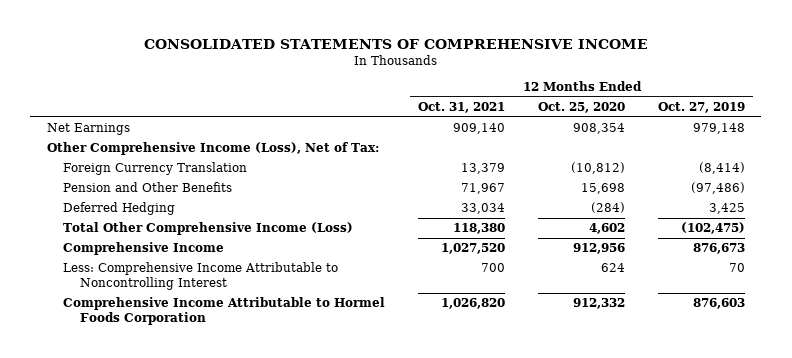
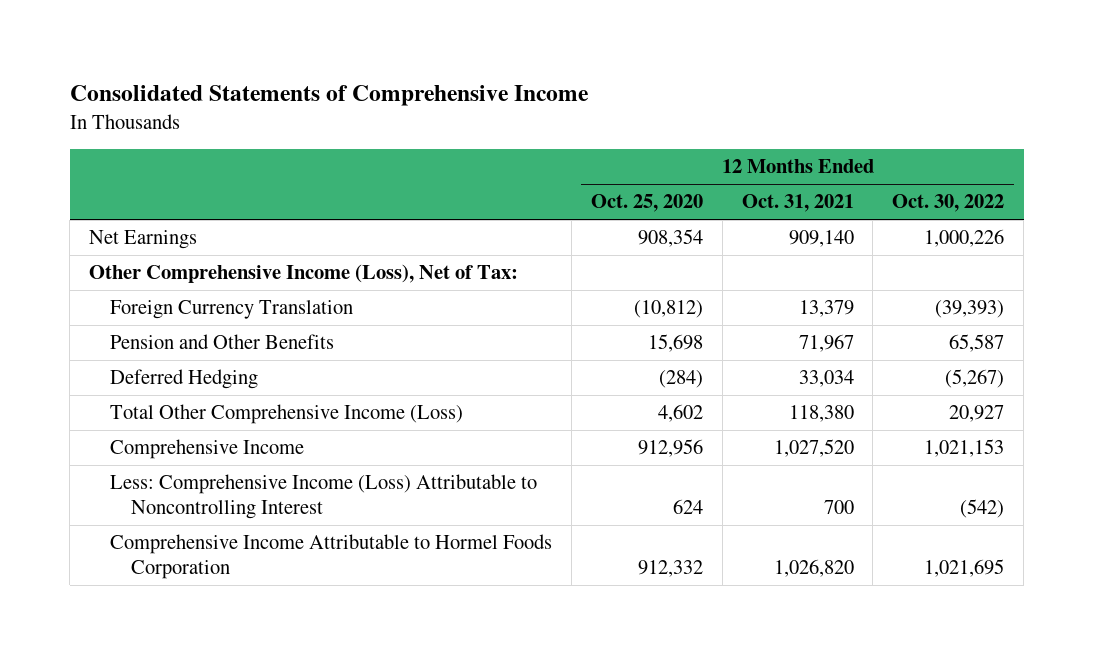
- CONSOLIDATED STATEMENTS OF COMPREHENSIVE INCOME
+ Consolidated Statements of Comprehensive Income
- | 12 Months Ended Oct. 31, 2021 | 12 Months Ended Oct. 25, 2020 | 12 Months Ended Oct. 27, 2019
+ | 12 Months Ended Oct. 25, 2020 | 12 Months Ended Oct. 31, 2021 | 12 Months Ended Oct. 30, 2022
- Less: Comprehensive Income Attributable to Noncontrolling Interest | 700 | 624 | 70
+ Less: Comprehensive Income (Loss) Attributable to Noncontrolling Interest | 624 | 700 | (542)

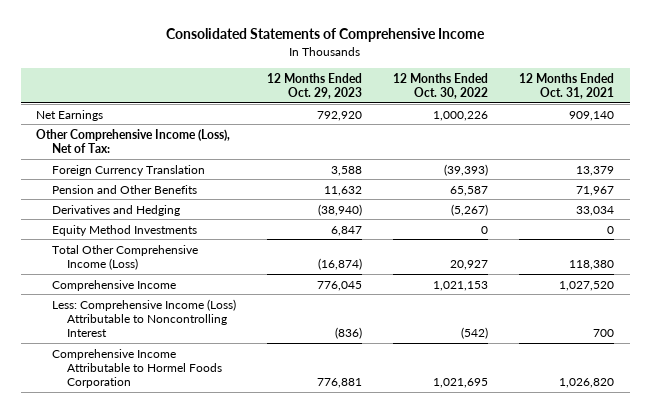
- | 12 Months Ended Oct. 25, 2020 | 12 Months Ended Oct. 31, 2021 | 12 Months Ended Oct. 30, 2022
+ | 12 Months Ended Oct. 29, 2023 | 12 Months Ended Oct. 30, 2022 | 12 Months Ended Oct. 31, 2021
- Deferred Hedging | (284) | 33,034 | (5,267)
+ Derivatives and Hedging | (38,940) | (5,267) | 33,034
+ Equity Method Investments | 6,847 | 0 | 0

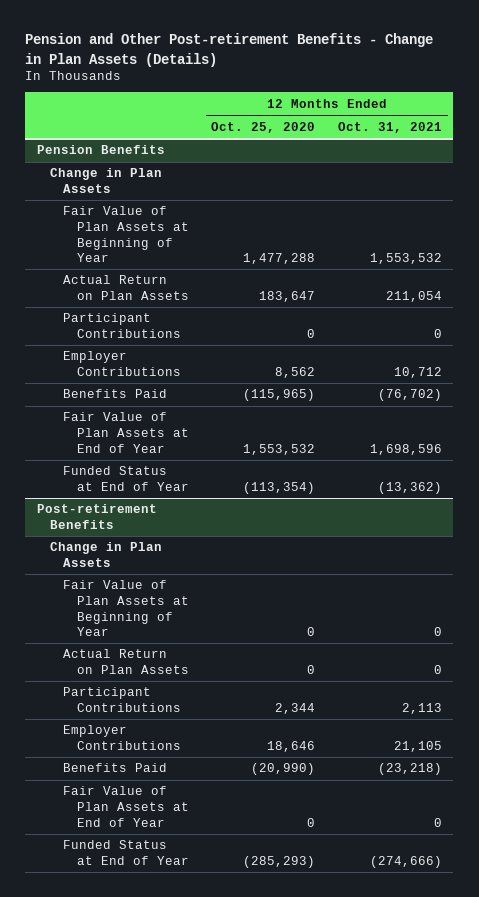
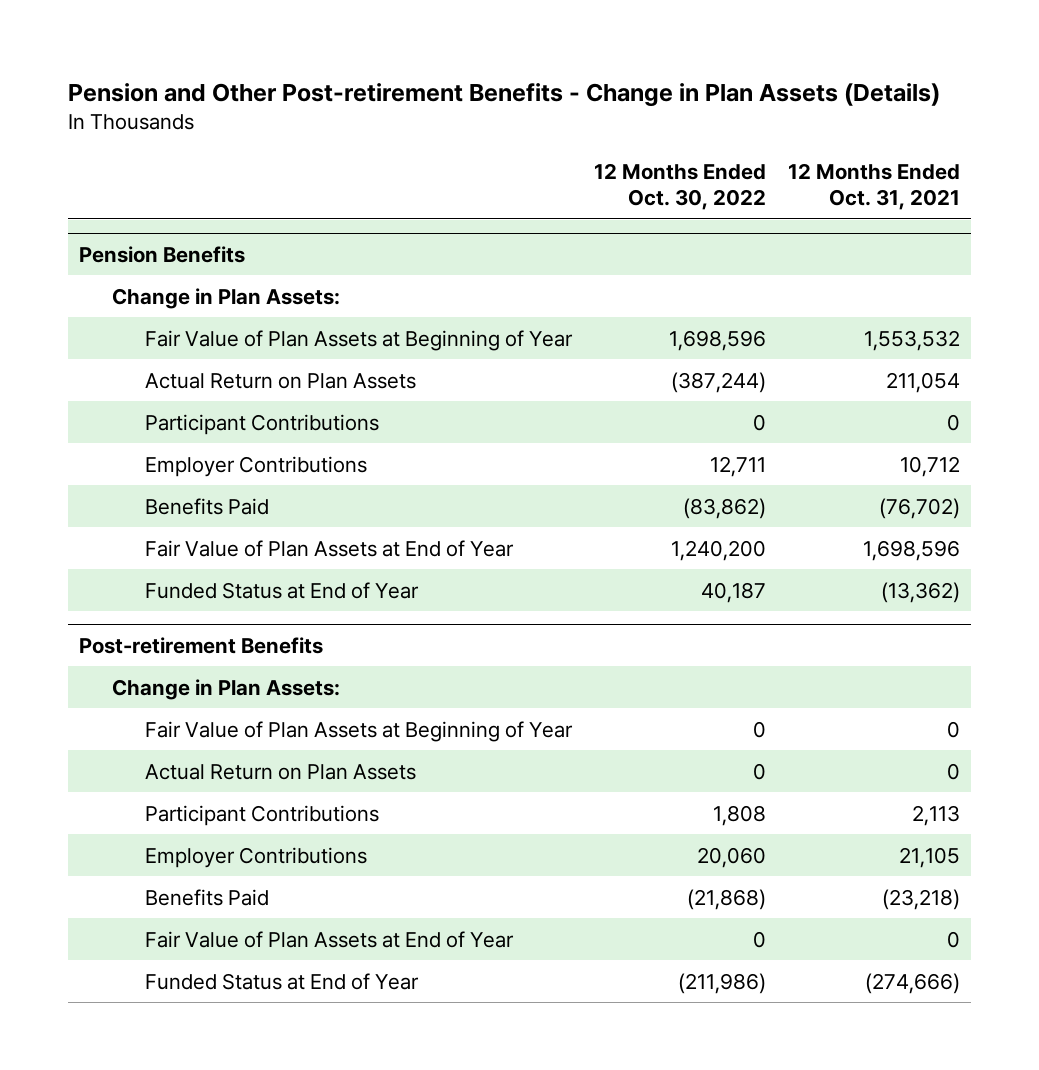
- | 12 Months Ended Oct. 25, 2020 | 12 Months Ended Oct. 31, 2021
+ | 12 Months Ended Oct. 30, 2022 | 12 Months Ended Oct. 31, 2021
@ Pension Benefits
- Change in Plan Assets
+ Change in Plan Assets:
@ Post-retirement Benefits
- Change in Plan Assets
+ Change in Plan Assets:

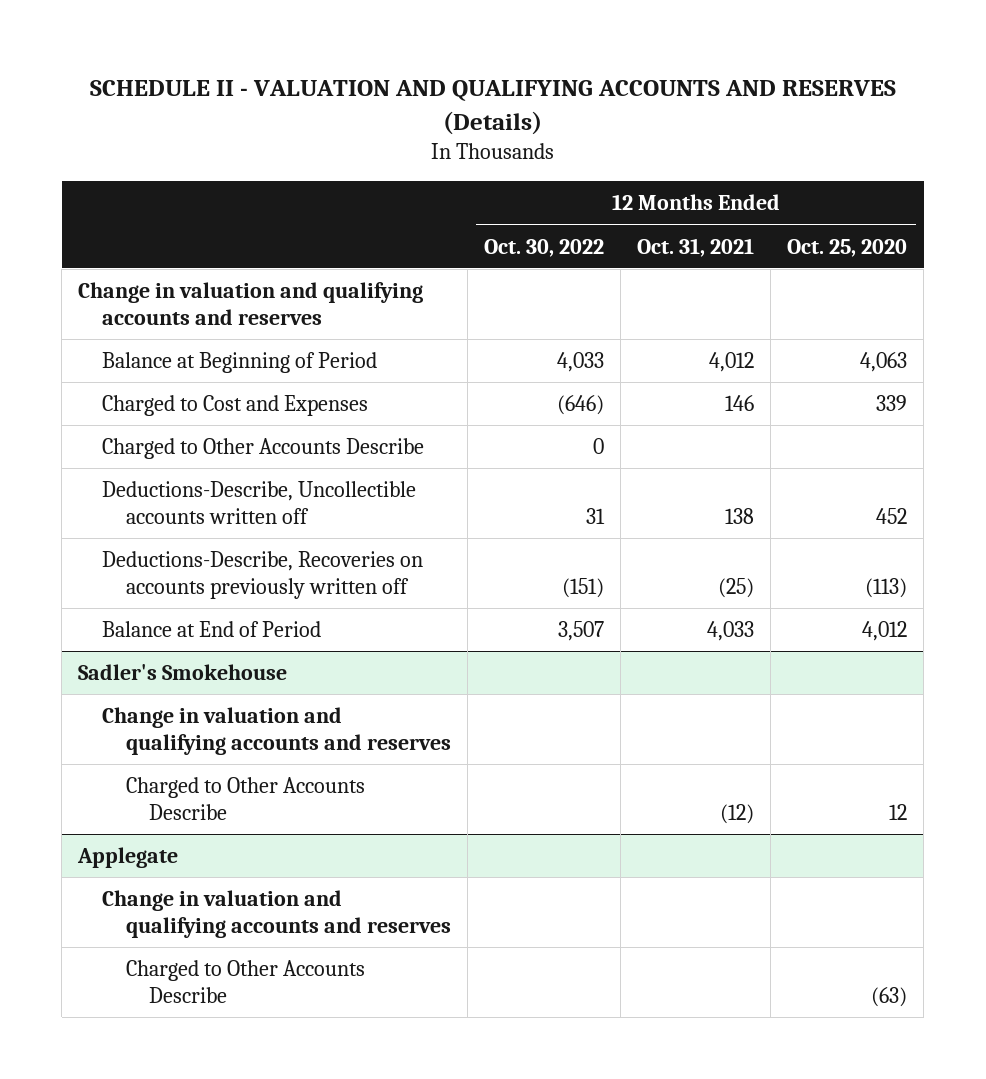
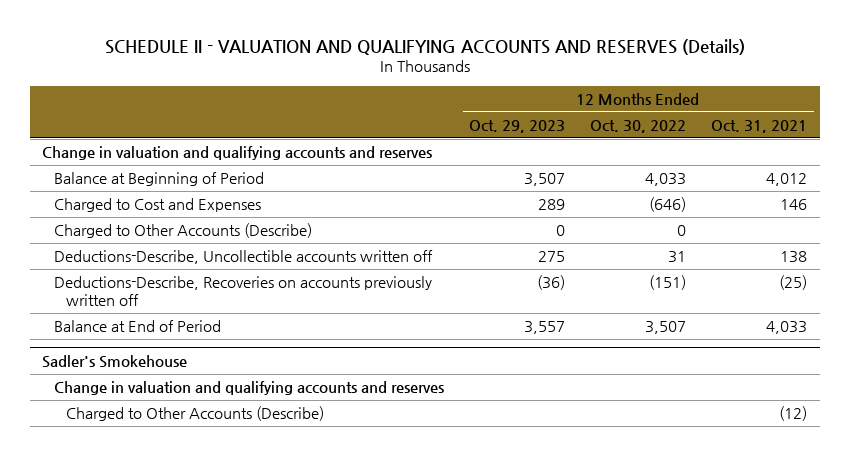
- | 12 Months Ended Oct. 30, 2022 | 12 Months Ended Oct. 31, 2021 | 12 Months Ended Oct. 25, 2020
+ | 12 Months Ended Oct. 29, 2023 | 12 Months Ended Oct. 30, 2022 | 12 Months Ended Oct. 31, 2021
- Charged to Other Accounts Describe | 0 | |
+ Charged to Other Accounts (Describe) | 0 | 0 |
@ Sadler's Smokehouse
- Charged to Other Accounts Describe | | (12) | 12
- Applegate
- Change in valuation and qualifying accounts and reserves
- Charged to Other Accounts Describe | | | (63)
@ Sadler's Smokehouse
+ Charged to Other Accounts (Describe) | | | (12)

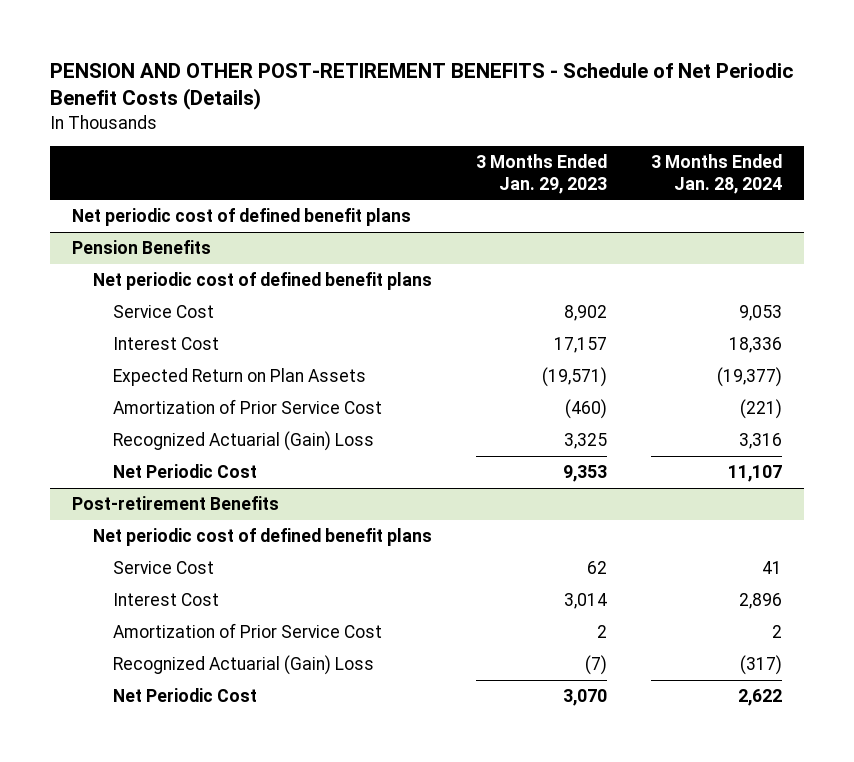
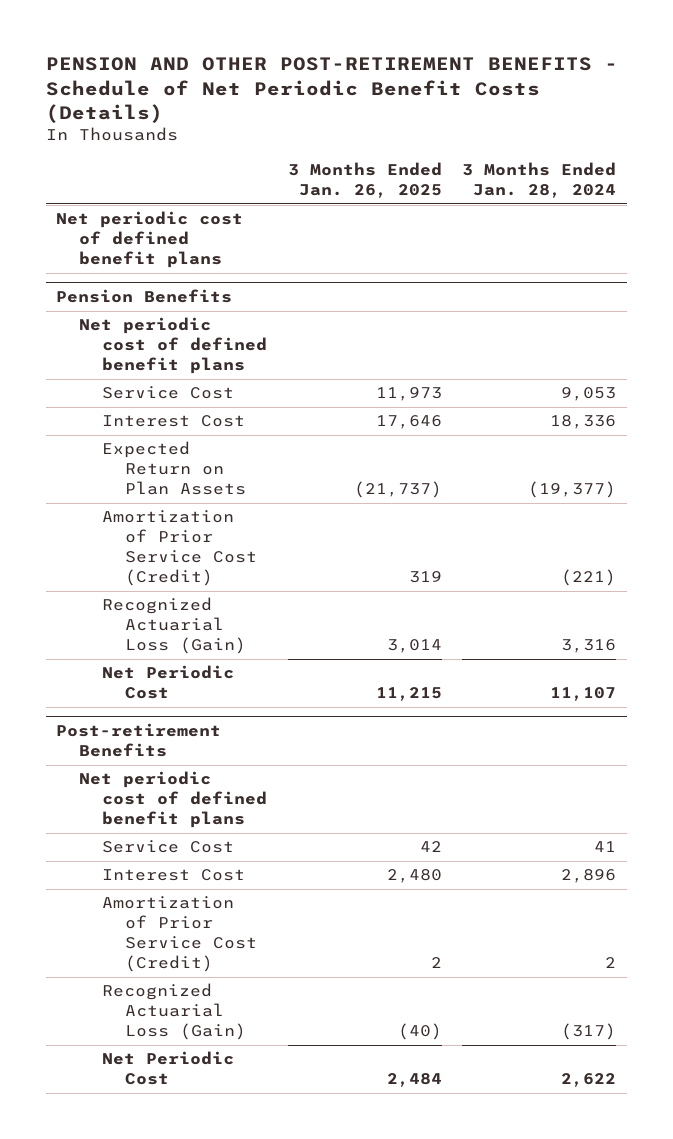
- | 3 Months Ended Jan. 29, 2023 | 3 Months Ended Jan. 28, 2024
+ | 3 Months Ended Jan. 26, 2025 | 3 Months Ended Jan. 28, 2024
@ Pension Benefits
- Amortization of Prior Service Cost | (460) | (221)
- Recognized Actuarial (Gain) Loss | 3,325 | 3,316
+ Amortization of Prior Service Cost (Credit) | 319 | (221)
+ Recognized Actuarial Loss (Gain) | 3,014 | 3,316
@ Post-retirement Benefits
- Amortization of Prior Service Cost | 2 | 2
- Recognized Actuarial (Gain) Loss | (7) | (317)
+ Amortization of Prior Service Cost (Credit) | 2 | 2
+ Recognized Actuarial Loss (Gain) | (40) | (317)

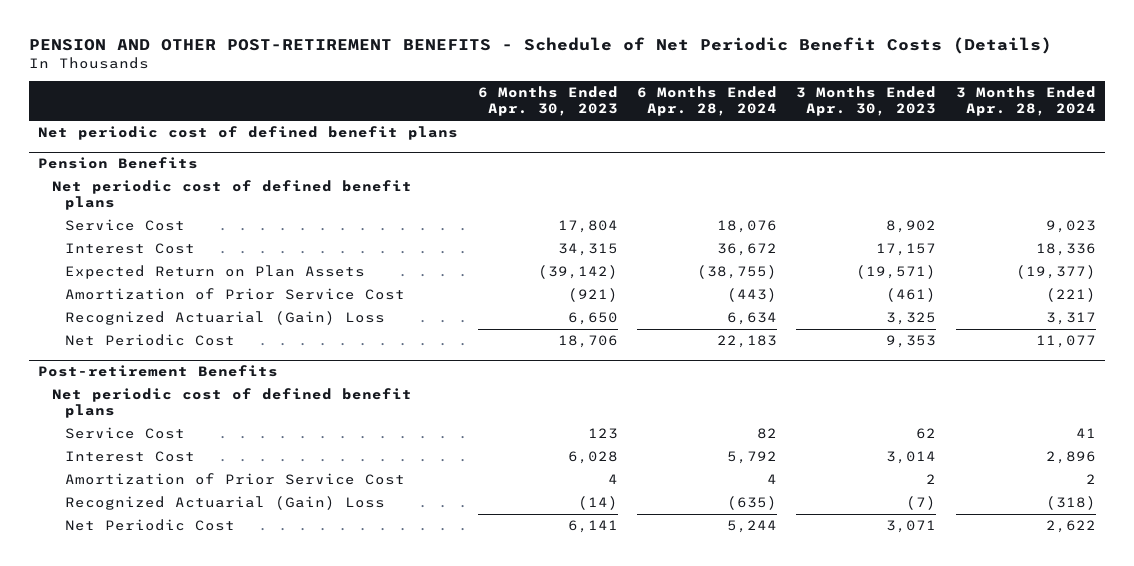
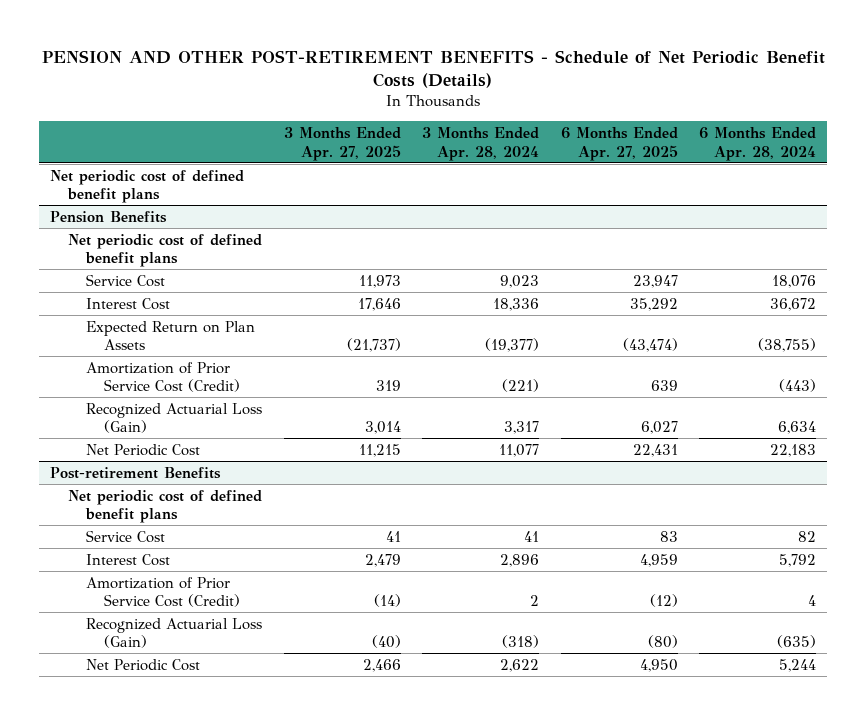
- | 6 Months Ended Apr. 30, 2023 | 6 Months Ended Apr. 28, 2024 | 3 Months Ended Apr. 30, 2023 | 3 Months Ended Apr. 28, 2024
+ | 3 Months Ended Apr. 27, 2025 | 3 Months Ended Apr. 28, 2024 | 6 Months Ended Apr. 27, 2025 | 6 Months Ended Apr. 28, 2024
@ Pension Benefits
- Amortization of Prior Service Cost | (921) | (443) | (461) | (221)
- Recognized Actuarial (Gain) Loss | 6,650 | 6,634 | 3,325 | 3,317
+ Amortization of Prior Service Cost (Credit) | 319 | (221) | 639 | (443)
+ Recognized Actuarial Loss (Gain) | 3,014 | 3,317 | 6,027 | 6,634
@ Post-retirement Benefits
- Amortization of Prior Service Cost | 4 | 4 | 2 | 2
- Recognized Actuarial (Gain) Loss | (14) | (635) | (7) | (318)
+ Amortization of Prior Service Cost (Credit) | (14) | 2 | (12) | 4
+ Recognized Actuarial Loss (Gain) | (40) | (318) | (80) | (635)

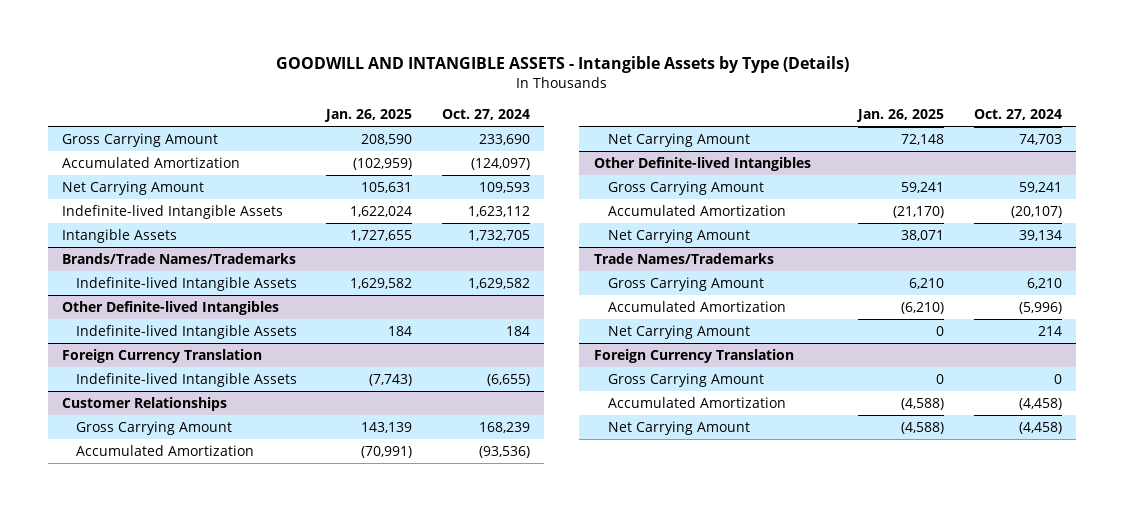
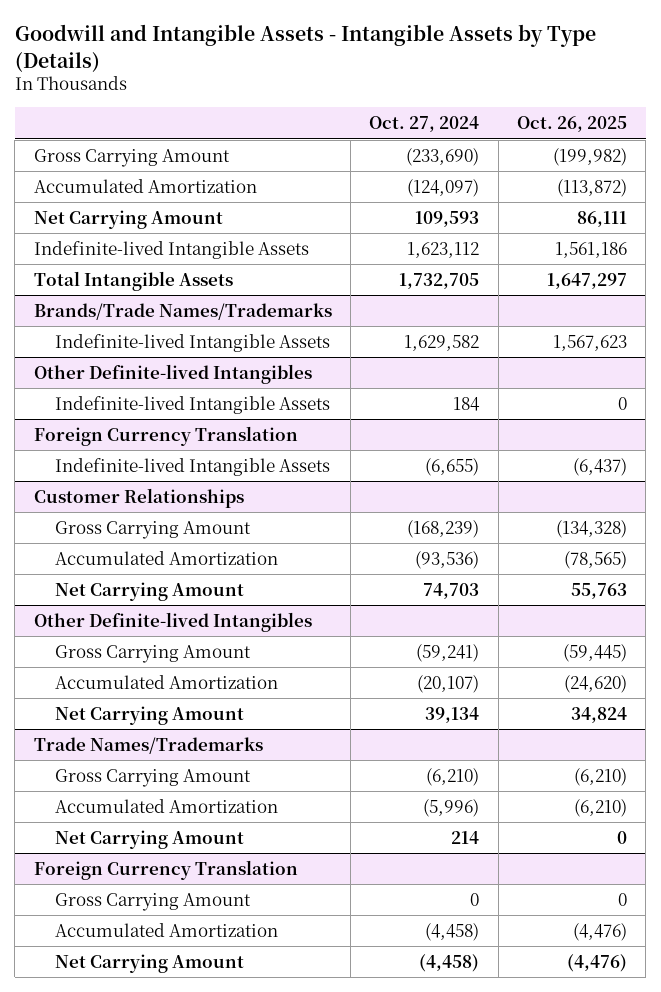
- GOODWILL AND INTANGIBLE ASSETS - Intangible Assets by Type (Details)
+ Goodwill and Intangible Assets - Intangible Assets by Type (Details)
- | Jan. 26, 2025 | Oct. 27, 2024
+ | Oct. 27, 2024 | Oct. 26, 2025
- Gross Carrying Amount | 208,590 | 233,690
+ Gross Carrying Amount | (233,690) | (199,982)
- Intangible Assets | 1,727,655 | 1,732,705
+ Total Intangible Assets | 1,732,705 | 1,647,297
@ Customer Relationships
- Gross Carrying Amount | 143,139 | 168,239
+ Gross Carrying Amount | (168,239) | (134,328)
@ Other Definite-lived Intangibles
- Gross Carrying Amount | 59,241 | 59,241
+ Gross Carrying Amount | (59,241) | (59,445)
@ Trade Names/Trademarks
- Gross Carrying Amount | 6,210 | 6,210
+ Gross Carrying Amount | (6,210) | (6,210)

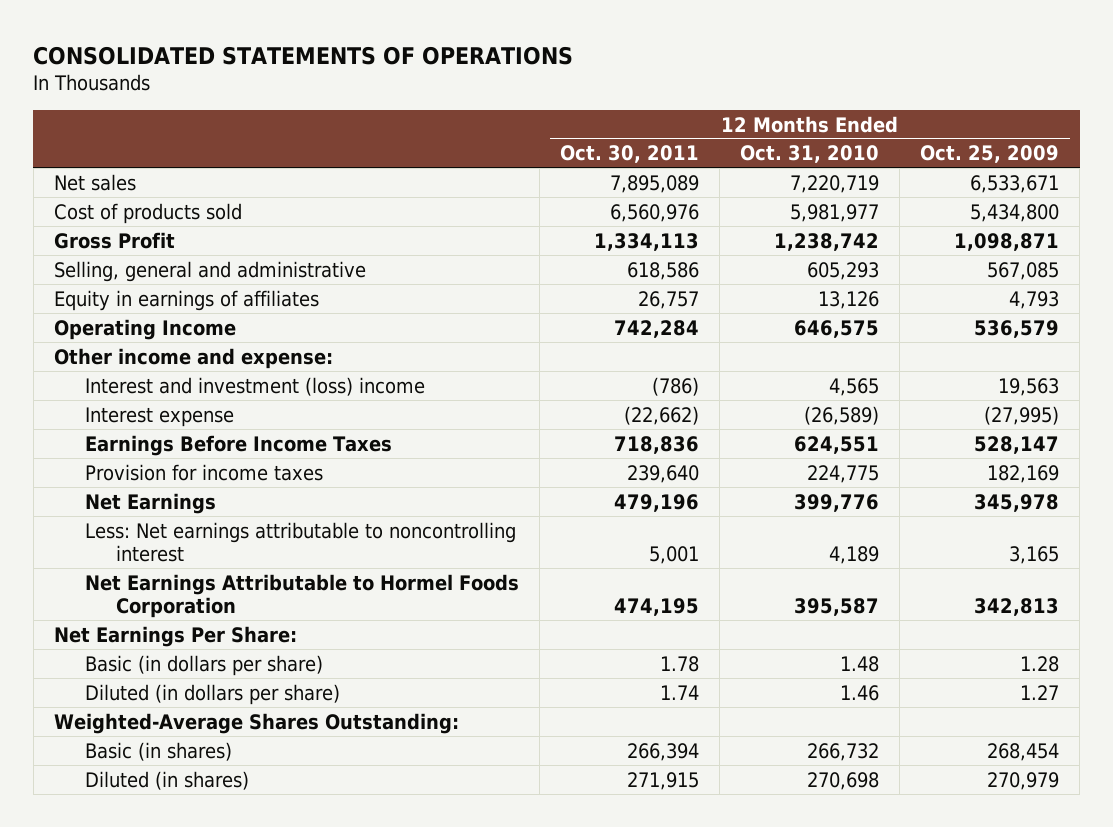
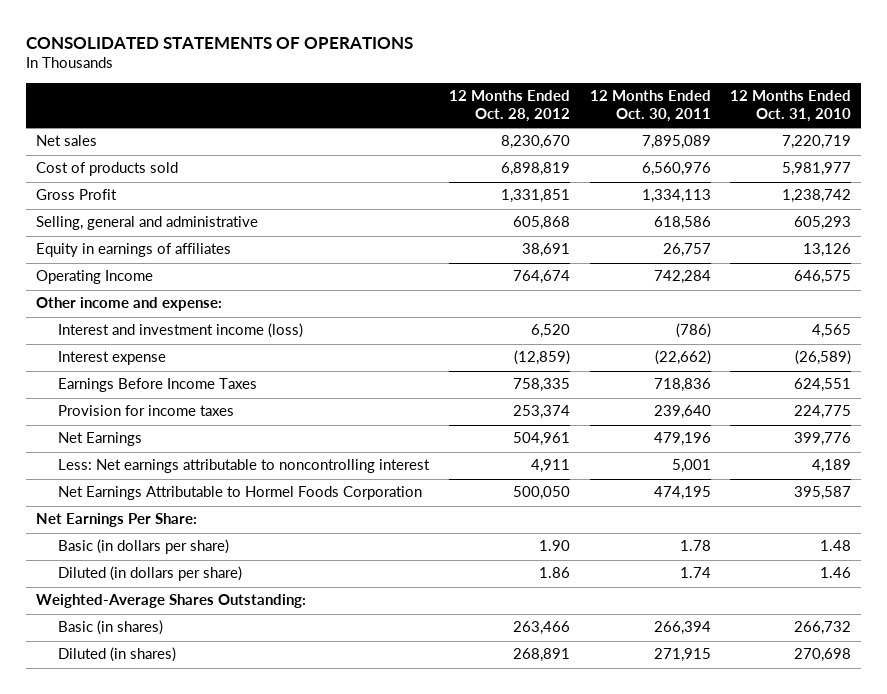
- | 12 Months Ended Oct. 30, 2011 | 12 Months Ended Oct. 31, 2010 | 12 Months Ended Oct. 25, 2009
+ | 12 Months Ended Oct. 28, 2012 | 12 Months Ended Oct. 30, 2011 | 12 Months Ended Oct. 31, 2010
- Interest and investment (loss) income | (786) | 4,565 | 19,563
+ Interest and investment income (loss) | 6,520 | (786) | 4,565

